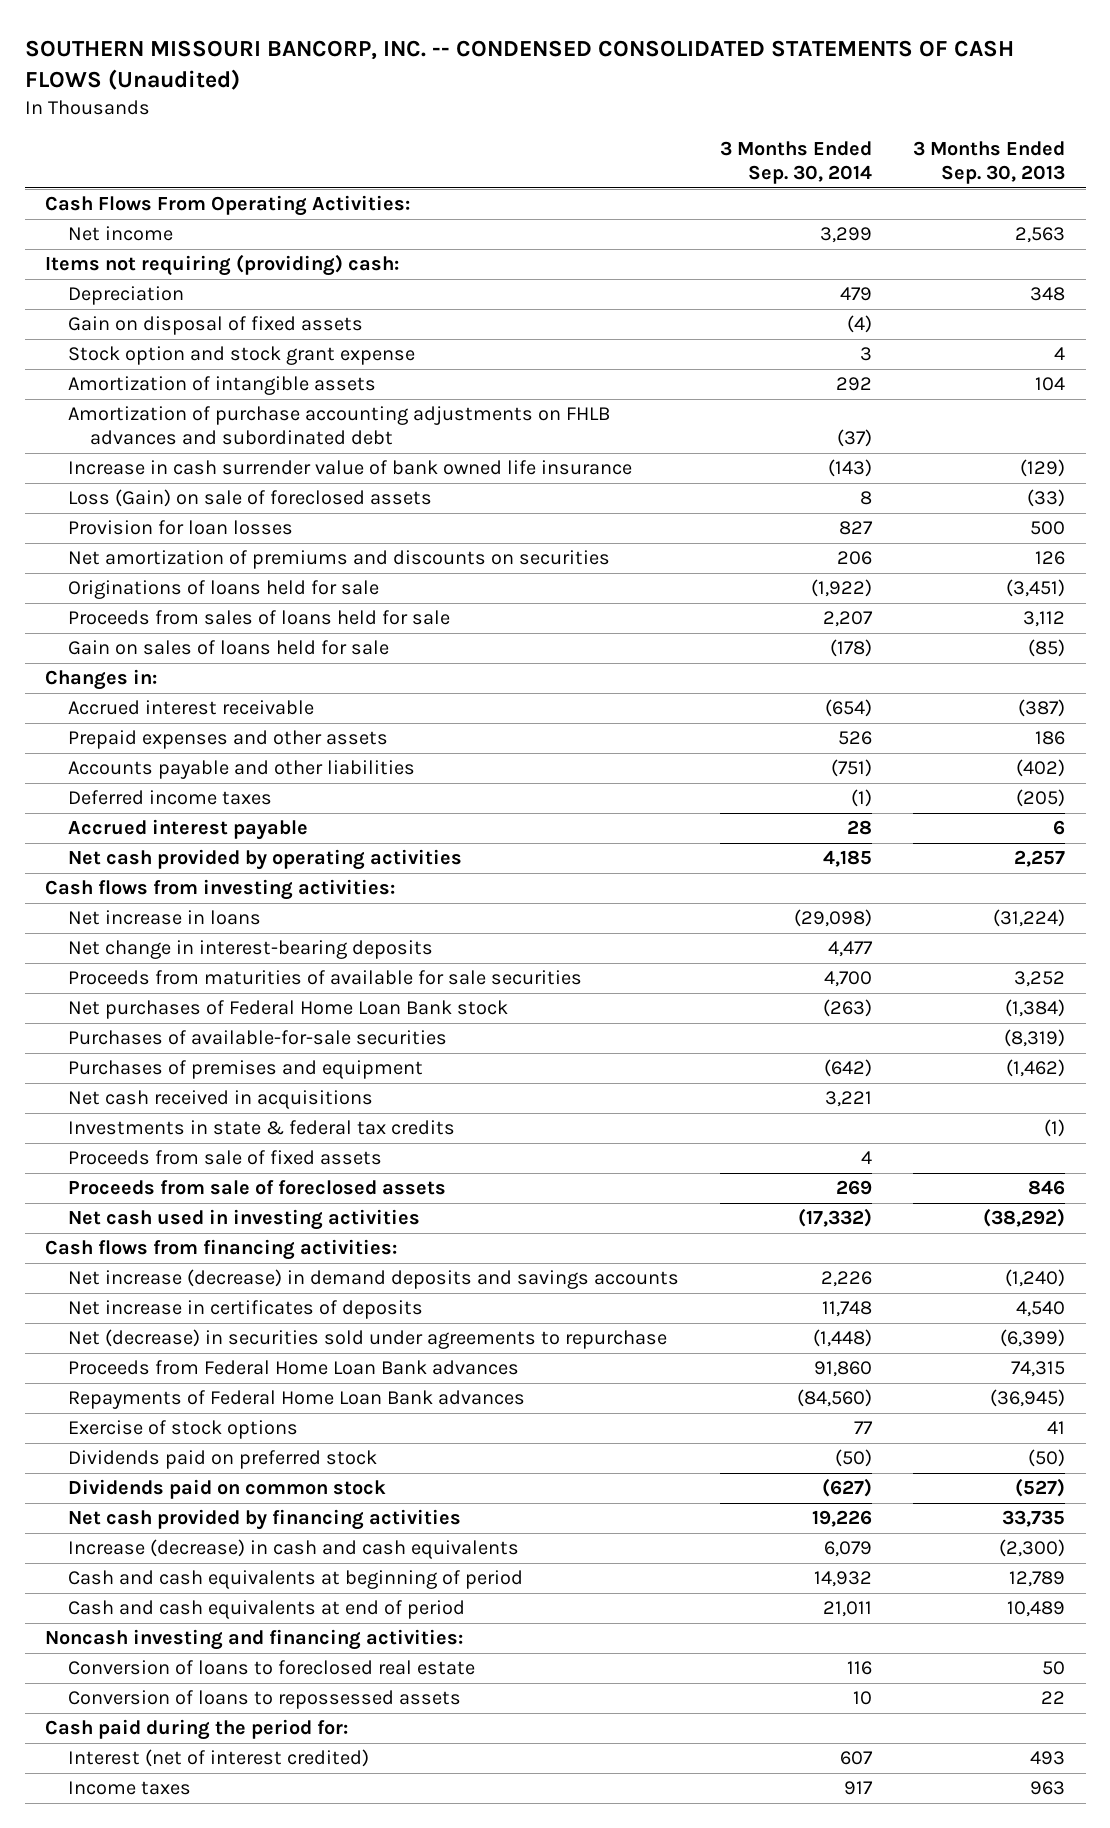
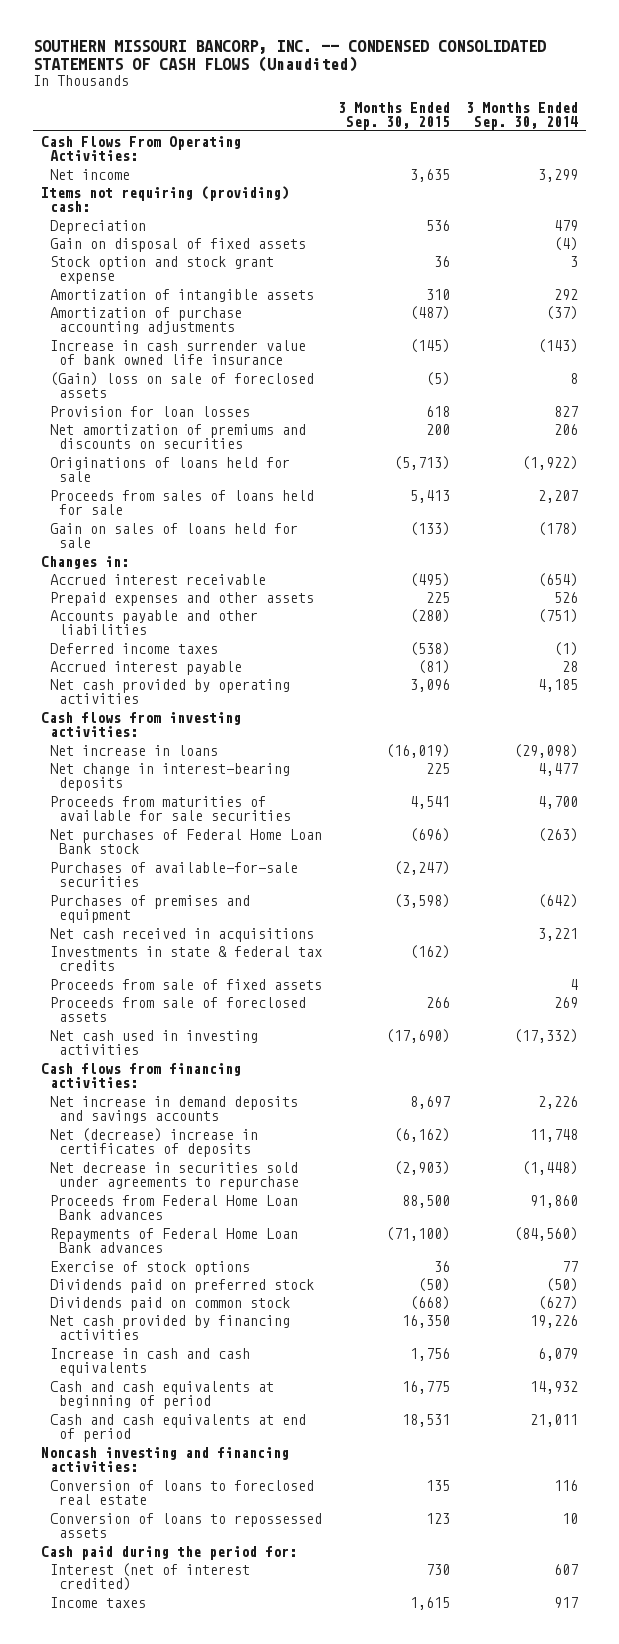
- | 3 Months Ended Sep. 30, 2014 | 3 Months Ended Sep. 30, 2013
+ | 3 Months Ended Sep. 30, 2015 | 3 Months Ended Sep. 30, 2014
- Amortization of purchase accounting adjustments on FHLB advances and subordinated debt | (37) |
+ Amortization of purchase accounting adjustments | (487) | (37)
- Loss (Gain) on sale of foreclosed assets | 8 | (33)
+ (Gain) loss on sale of foreclosed assets | (5) | 8
- Net increase (decrease) in demand deposits and savings accounts | 2,226 | (1,240)
- Net increase in certificates of deposits | 11,748 | 4,540
- Net (decrease) in securities sold under agreements to repurchase | (1,448) | (6,399)
+ Net increase in demand deposits and savings accounts | 8,697 | 2,226
+ Net (decrease) increase in certificates of deposits | (6,162) | 11,748
+ Net decrease in securities sold under agreements to repurchase | (2,903) | (1,448)
- Increase (decrease) in cash and cash equivalents | 6,079 | (2,300)
+ Increase in cash and cash equivalents | 1,756 | 6,079

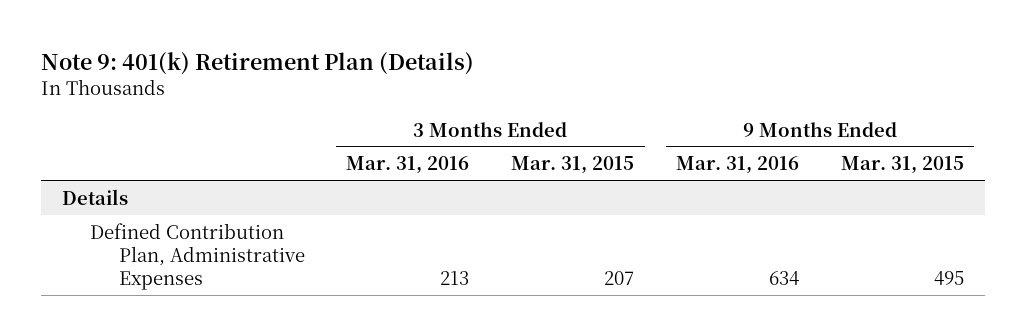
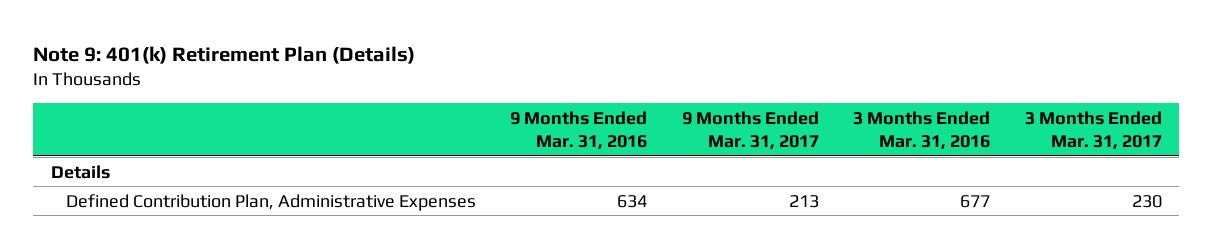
- | 3 Months Ended Mar. 31, 2016 | 3 Months Ended Mar. 31, 2015 | 9 Months Ended Mar. 31, 2016 | 9 Months Ended Mar. 31, 2015
+ | 9 Months Ended Mar. 31, 2016 | 9 Months Ended Mar. 31, 2017 | 3 Months Ended Mar. 31, 2016 | 3 Months Ended Mar. 31, 2017
- Defined Contribution Plan, Administrative Expenses | 213 | 207 | 634 | 495
+ Defined Contribution Plan, Administrative Expenses | 634 | 213 | 677 | 230

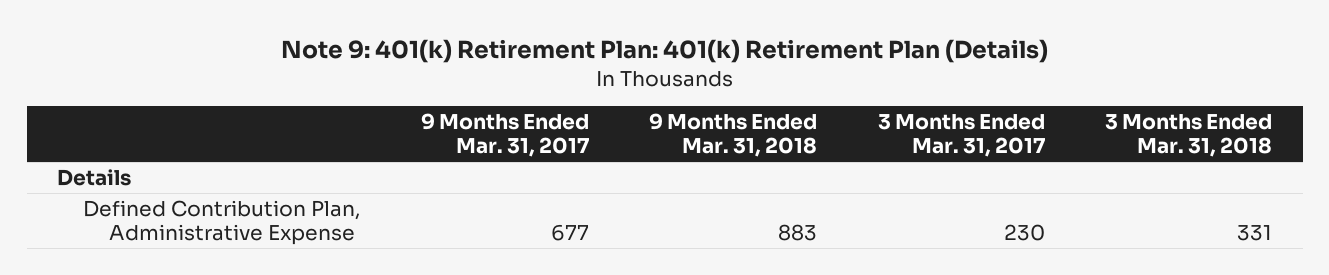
- Note 9: 401(k) Retirement Plan (Details)
+ Note 9: 401(k) Retirement Plan: 401(k) Retirement Plan (Details)
- | 9 Months Ended Mar. 31, 2016 | 9 Months Ended Mar. 31, 2017 | 3 Months Ended Mar. 31, 2016 | 3 Months Ended Mar. 31, 2017
+ | 9 Months Ended Mar. 31, 2017 | 9 Months Ended Mar. 31, 2018 | 3 Months Ended Mar. 31, 2017 | 3 Months Ended Mar. 31, 2018
- Defined Contribution Plan, Administrative Expenses | 634 | 213 | 677 | 230
+ Defined Contribution Plan, Administrative Expense | 677 | 883 | 230 | 331

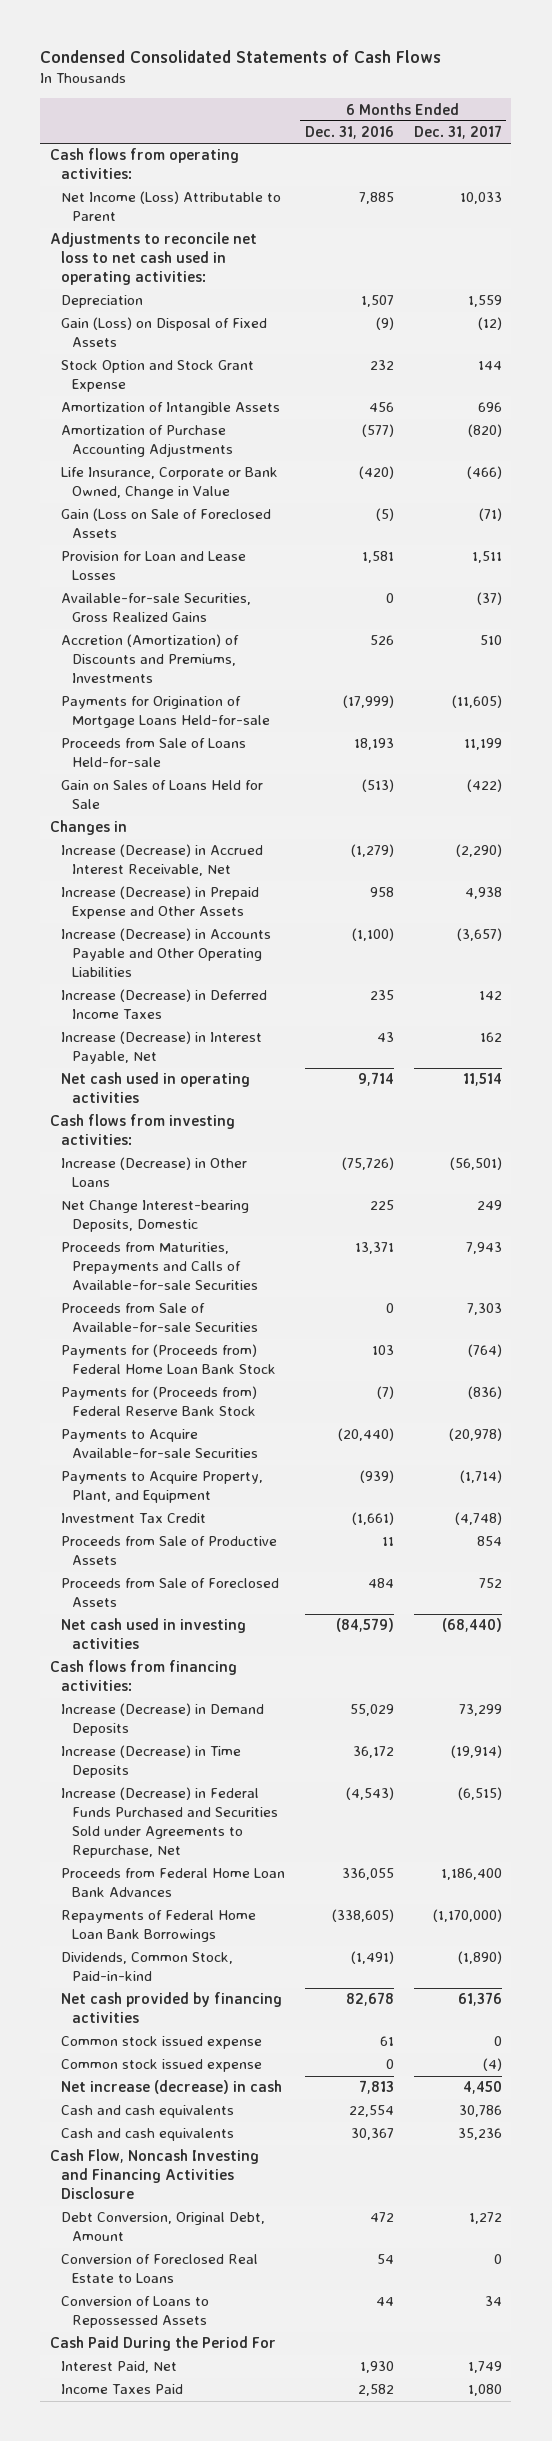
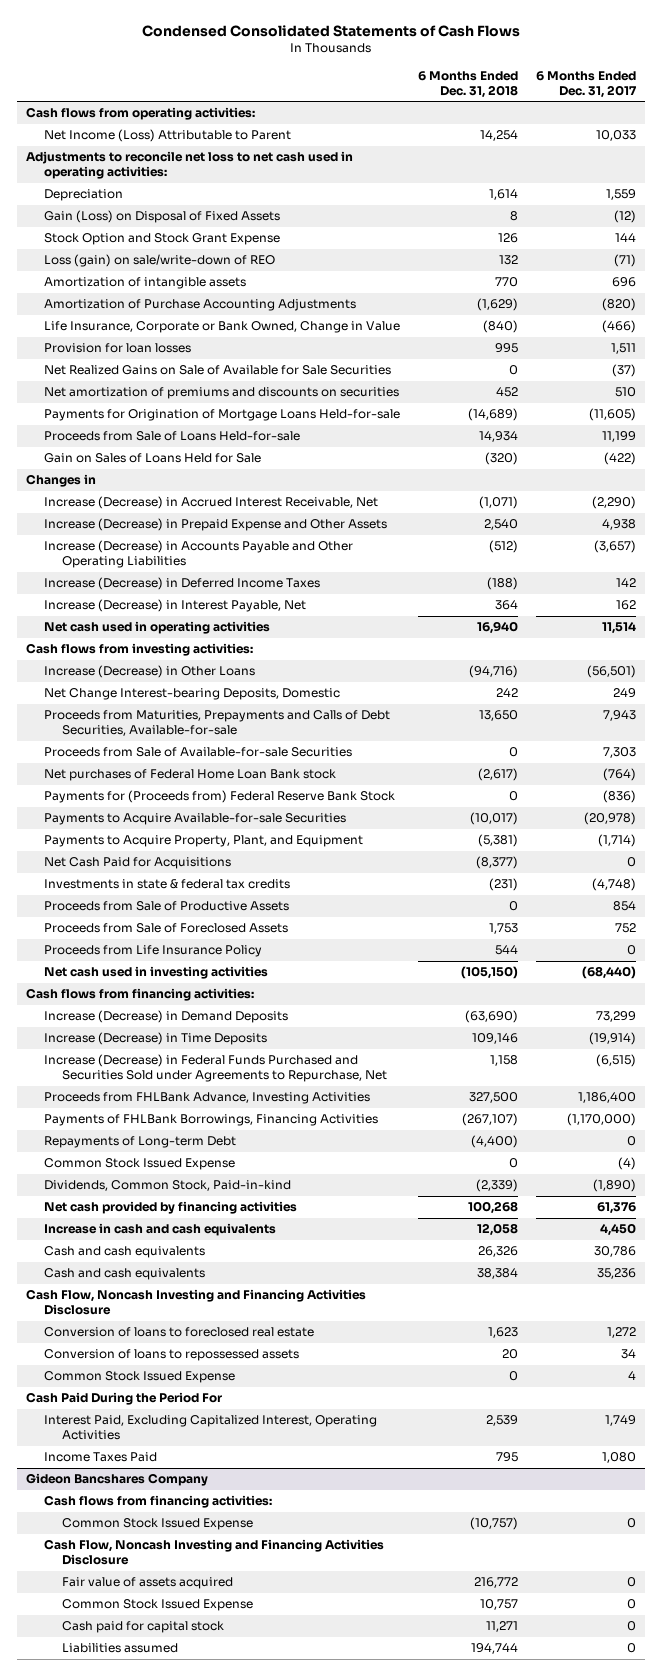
- | 6 Months Ended Dec. 31, 2016 | 6 Months Ended Dec. 31, 2017
+ | 6 Months Ended Dec. 31, 2018 | 6 Months Ended Dec. 31, 2017
- Amortization of Intangible Assets | 456 | 696
+ Loss (gain) on sale/write-down of REO | 132 | (71)
+ Amortization of intangible assets | 770 | 696
- Gain (Loss on Sale of Foreclosed Assets | (5) | (71)
- Provision for Loan and Lease Losses | 1,581 | 1,511
- Available-for-sale Securities, Gross Realized Gains | 0 | (37)
- Accretion (Amortization) of Discounts and Premiums, Investments | 526 | 510
+ Provision for loan losses | 995 | 1,511
+ Net Realized Gains on Sale of Available for Sale Securities | 0 | (37)
+ Net amortization of premiums and discounts on securities | 452 | 510
- Proceeds from Maturities, Prepayments and Calls of Available-for-sale Securities | 13,371 | 7,943
+ Proceeds from Maturities, Prepayments and Calls of Debt Securities, Available-for-sale | 13,650 | 7,943
- Payments for (Proceeds from) Federal Home Loan Bank Stock | 103 | (764)
+ Net purchases of Federal Home Loan Bank stock | (2,617) | (764)
- Investment Tax Credit | (1,661) | (4,748)
+ Net Cash Paid for Acquisitions | (8,377) | 0
+ Investments in state & federal tax credits | (231) | (4,748)
+ Proceeds from Life Insurance Policy | 544 | 0
- Proceeds from Federal Home Loan Bank Advances | 336,055 | 1,186,400
- Repayments of Federal Home Loan Bank Borrowings | (338,605) | (1,170,000)
+ Proceeds from FHLBank Advance, Investing Activities | 327,500 | 1,186,400
+ Payments of FHLBank Borrowings, Financing Activities | (267,107) | (1,170,000)
+ Repayments of Long-term Debt | (4,400) | 0
+ Common Stock Issued Expense | 0 | (4)
- Common stock issued expense | 61 | 0
- Common stock issued expense | 0 | (4)
- Net increase (decrease) in cash | 7,813 | 4,450
+ Increase in cash and cash equivalents | 12,058 | 4,450
- Debt Conversion, Original Debt, Amount | 472 | 1,272
- Conversion of Foreclosed Real Estate to Loans | 54 | 0
- Conversion of Loans to Repossessed Assets | 44 | 34
+ Conversion of loans to foreclosed real estate | 1,623 | 1,272
+ Conversion of loans to repossessed assets | 20 | 34
+ Common Stock Issued Expense | 0 | 4
- Interest Paid, Net | 1,930 | 1,749
+ Interest Paid, Excluding Capitalized Interest, Operating Activities | 2,539 | 1,749
+ Gideon Bancshares Company
+ Cash flows from financing activities:
+ Common Stock Issued Expense | (10,757) | 0
+ Cash Flow, Noncash Investing and Financing Activities Disclosure
+ Fair value of assets acquired | 216,772 | 0
+ Common Stock Issued Expense | 10,757 | 0
+ Cash paid for capital stock | 11,271 | 0
+ Liabilities assumed | 194,744 | 0

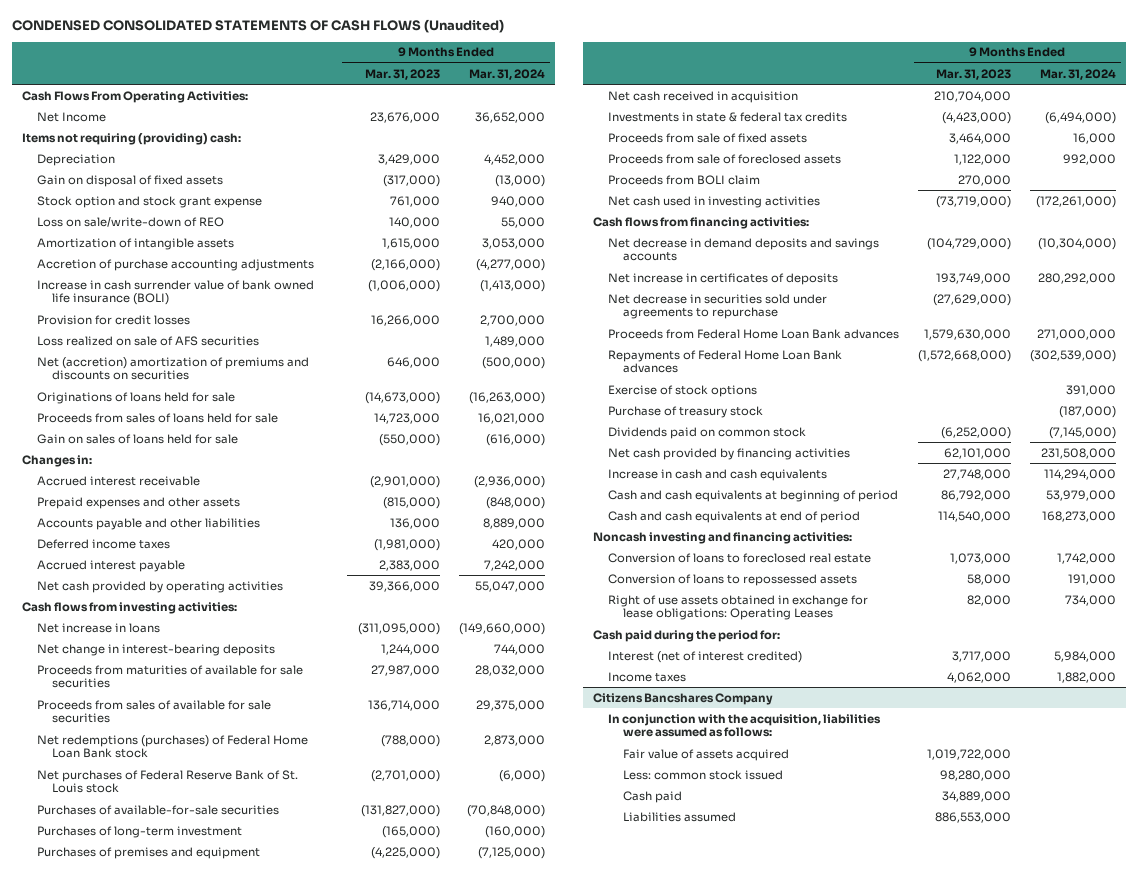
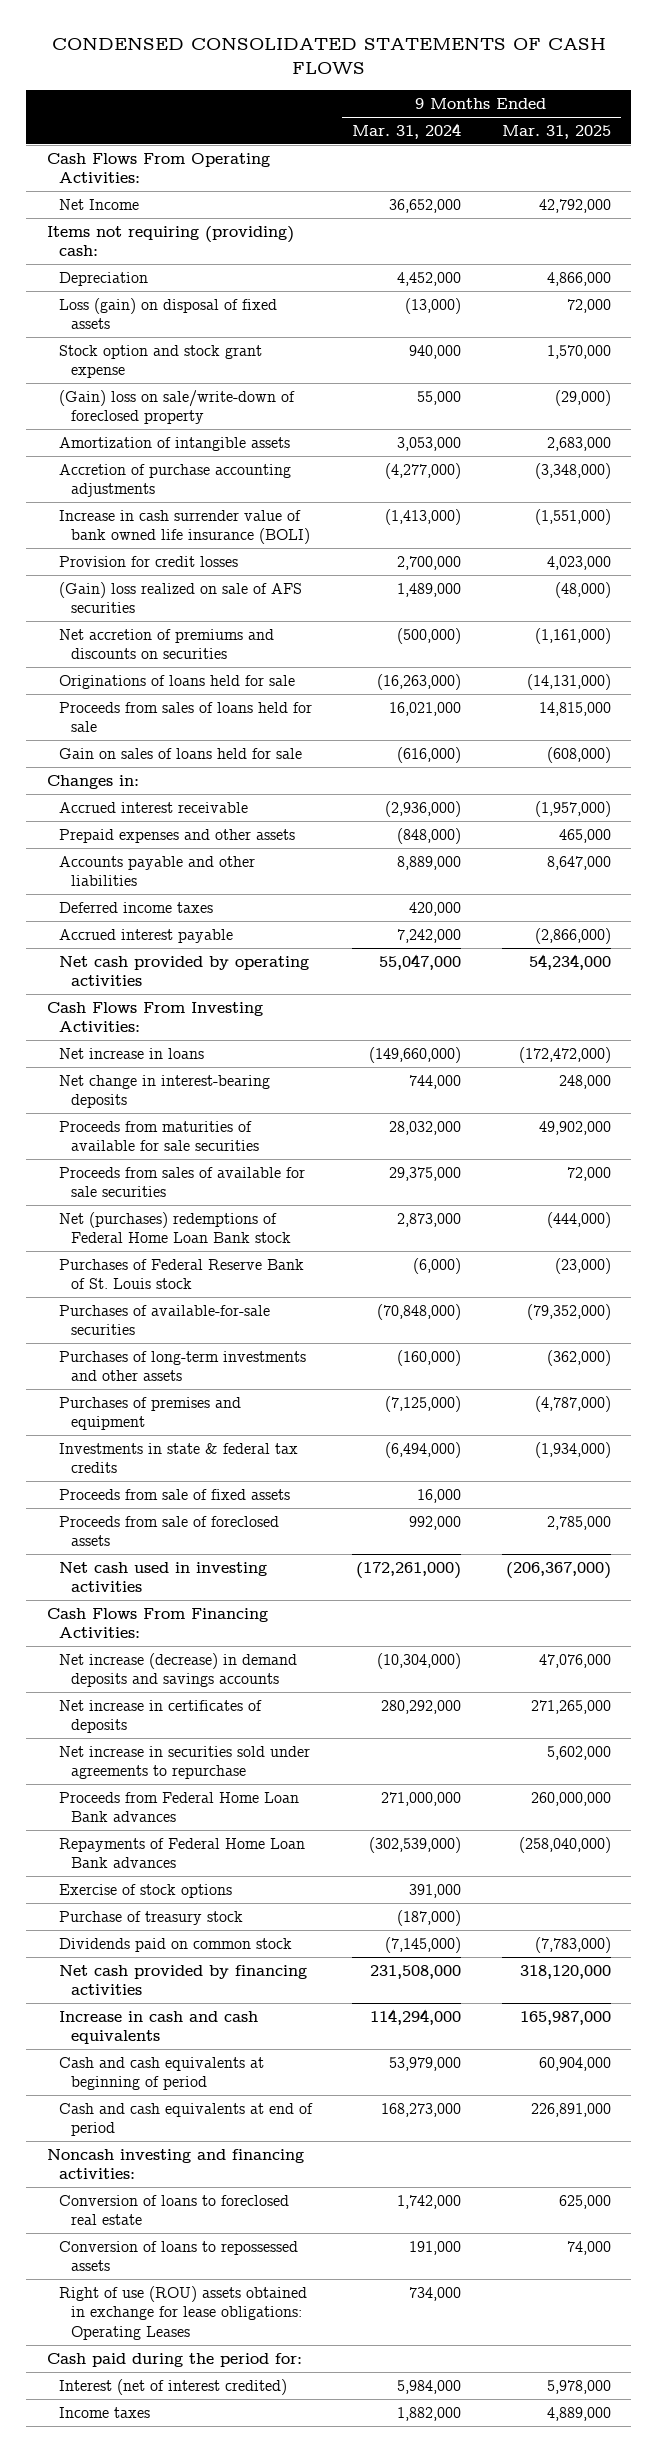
- CONDENSED CONSOLIDATED STATEMENTS OF CASH FLOWS (Unaudited)
+ CONDENSED CONSOLIDATED STATEMENTS OF CASH FLOWS
- | 9 Months Ended Mar. 31, 2023 | 9 Months Ended Mar. 31, 2024
+ | 9 Months Ended Mar. 31, 2024 | 9 Months Ended Mar. 31, 2025
- Gain on disposal of fixed assets | (317,000) | (13,000)
+ Loss (gain) on disposal of fixed assets | (13,000) | 72,000
- Loss on sale/write-down of REO | 140,000 | 55,000
+ (Gain) loss on sale/write-down of foreclosed property | 55,000 | (29,000)
- Loss realized on sale of AFS securities | | 1,489,000
- Net (accretion) amortization of premiums and discounts on securities | 646,000 | (500,000)
+ (Gain) loss realized on sale of AFS securities | 1,489,000 | (48,000)
+ Net accretion of premiums and discounts on securities | (500,000) | (1,161,000)
- Cash flows from investing activities:
+ Cash Flows From Investing Activities:
- Net redemptions (purchases) of Federal Home Loan Bank stock | (788,000) | 2,873,000
- Net purchases of Federal Reserve Bank of St. Louis stock | (2,701,000) | (6,000)
+ Net (purchases) redemptions of Federal Home Loan Bank stock | 2,873,000 | (444,000)
+ Purchases of Federal Reserve Bank of St. Louis stock | (6,000) | (23,000)
- Purchases of long-term investment | (165,000) | (160,000)
+ Purchases of long-term investments and other assets | (160,000) | (362,000)
- Net cash received in acquisition | 210,704,000 |
- Proceeds from BOLI claim | 270,000 |
- Cash flows from financing activities:
- Net decrease in demand deposits and savings accounts | (104,729,000) | (10,304,000)
+ Cash Flows From Financing Activities:
+ Net increase (decrease) in demand deposits and savings accounts | (10,304,000) | 47,076,000
- Net decrease in securities sold under agreements to repurchase | (27,629,000) |
+ Net increase in securities sold under agreements to repurchase | | 5,602,000
- Right of use assets obtained in exchange for lease obligations: Operating Leases | 82,000 | 734,000
+ Right of use (ROU) assets obtained in exchange for lease obligations: Operating Leases | 734,000 |
- Citizens Bancshares Company
- In conjunction with the acquisition, liabilities were assumed as follows:
- Fair value of assets acquired | 1,019,722,000 |
- Less: common stock issued | 98,280,000 |
- Cash paid | 34,889,000 |
- Liabilities assumed | 886,553,000 |

